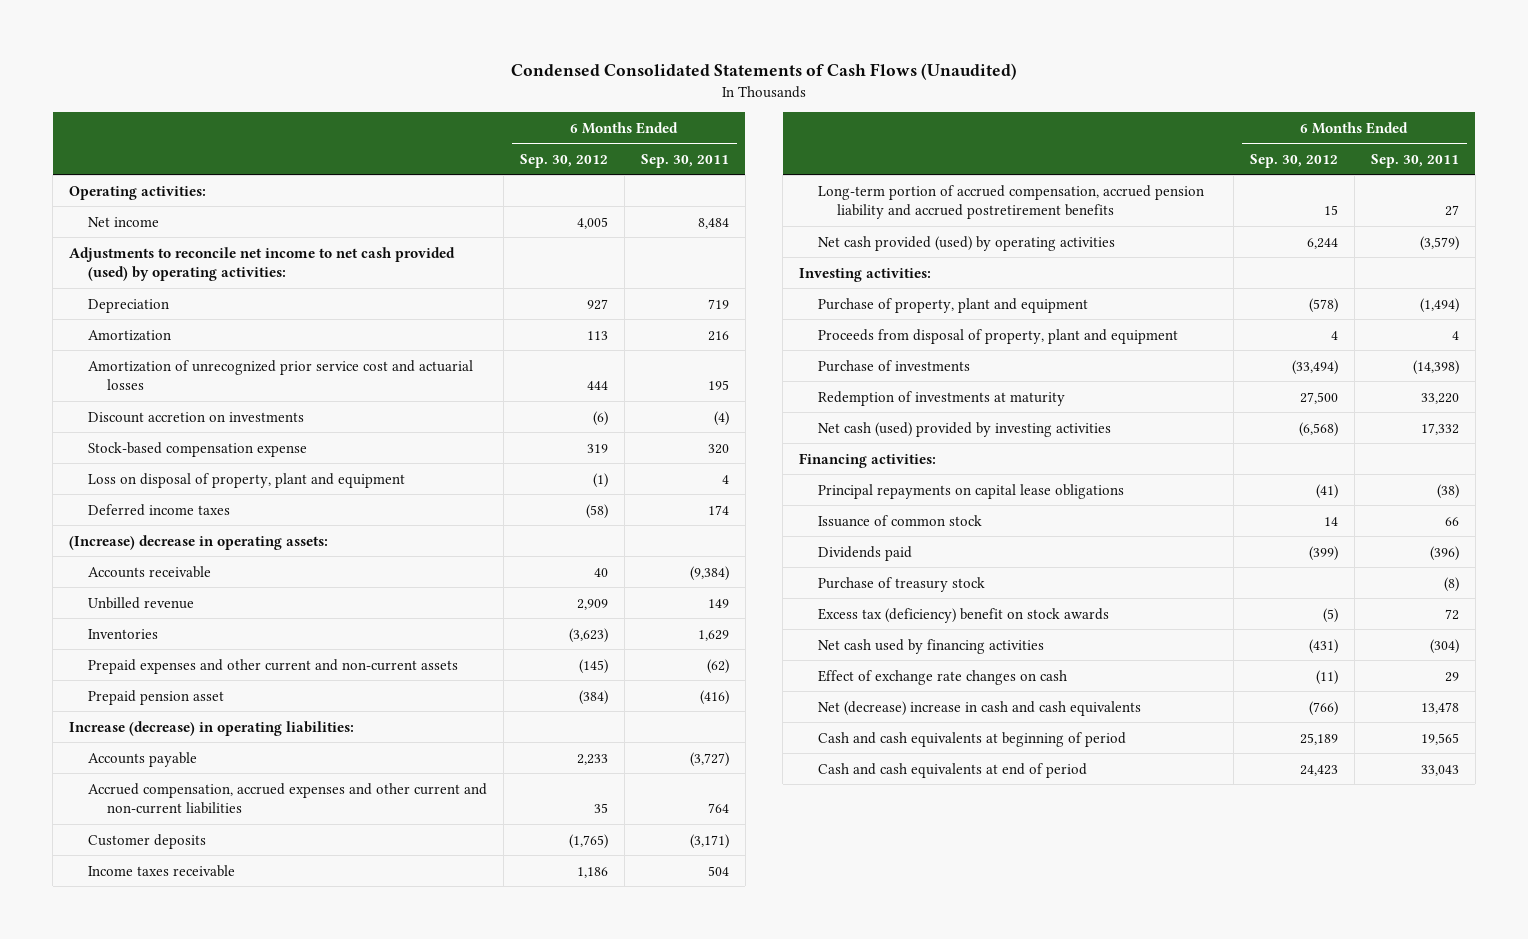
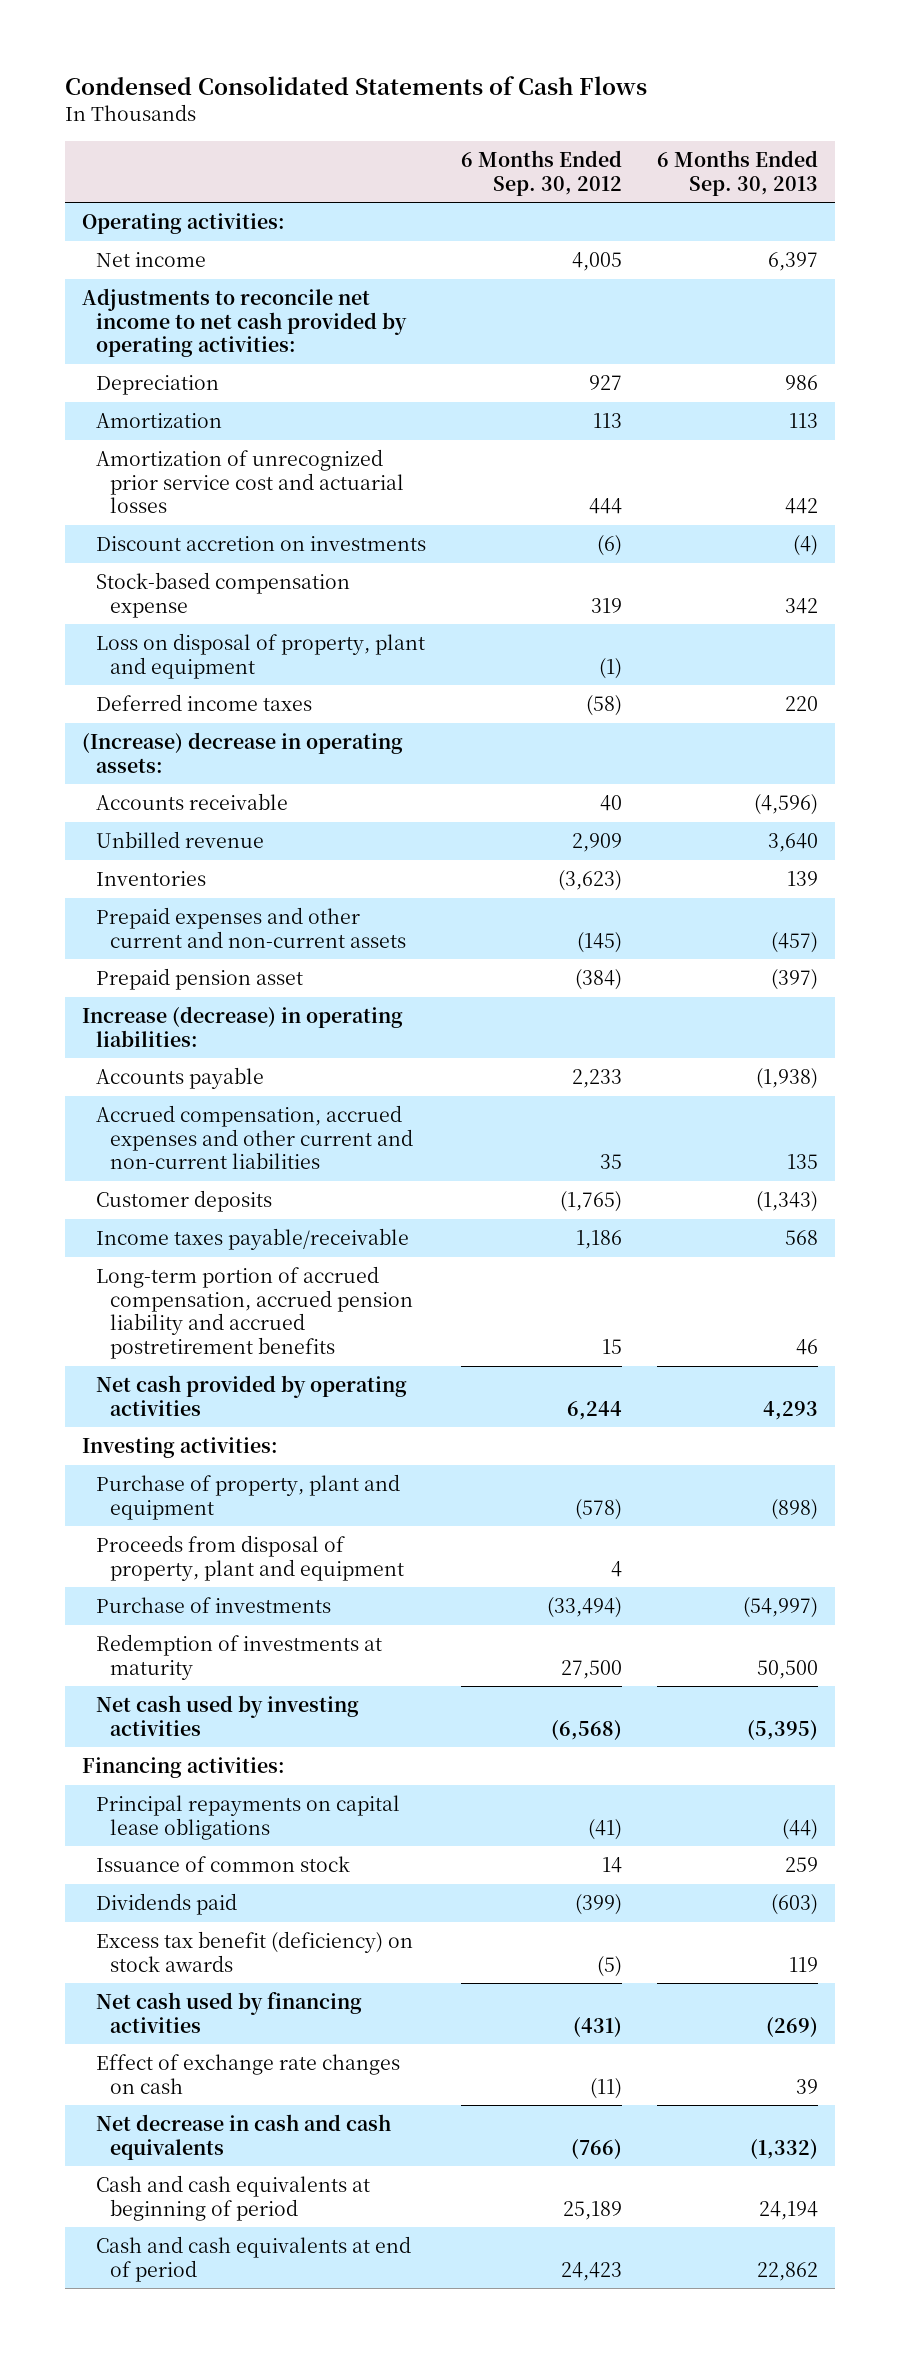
- Condensed Consolidated Statements of Cash Flows (Unaudited)
+ Condensed Consolidated Statements of Cash Flows
- | 6 Months Ended Sep. 30, 2012 | 6 Months Ended Sep. 30, 2011
+ | 6 Months Ended Sep. 30, 2012 | 6 Months Ended Sep. 30, 2013
- Adjustments to reconcile net income to net cash provided (used) by operating activities:
+ Adjustments to reconcile net income to net cash provided by operating activities:
- Income taxes receivable | 1,186 | 504
+ Income taxes payable/receivable | 1,186 | 568
- Net cash provided (used) by operating activities | 6,244 | (3,579)
+ Net cash provided by operating activities | 6,244 | 4,293
- Net cash (used) provided by investing activities | (6,568) | 17,332
+ Net cash used by investing activities | (6,568) | (5,395)
- Purchase of treasury stock | | (8)
- Excess tax (deficiency) benefit on stock awards | (5) | 72
+ Excess tax benefit (deficiency) on stock awards | (5) | 119
- Net (decrease) increase in cash and cash equivalents | (766) | 13,478
+ Net decrease in cash and cash equivalents | (766) | (1,332)

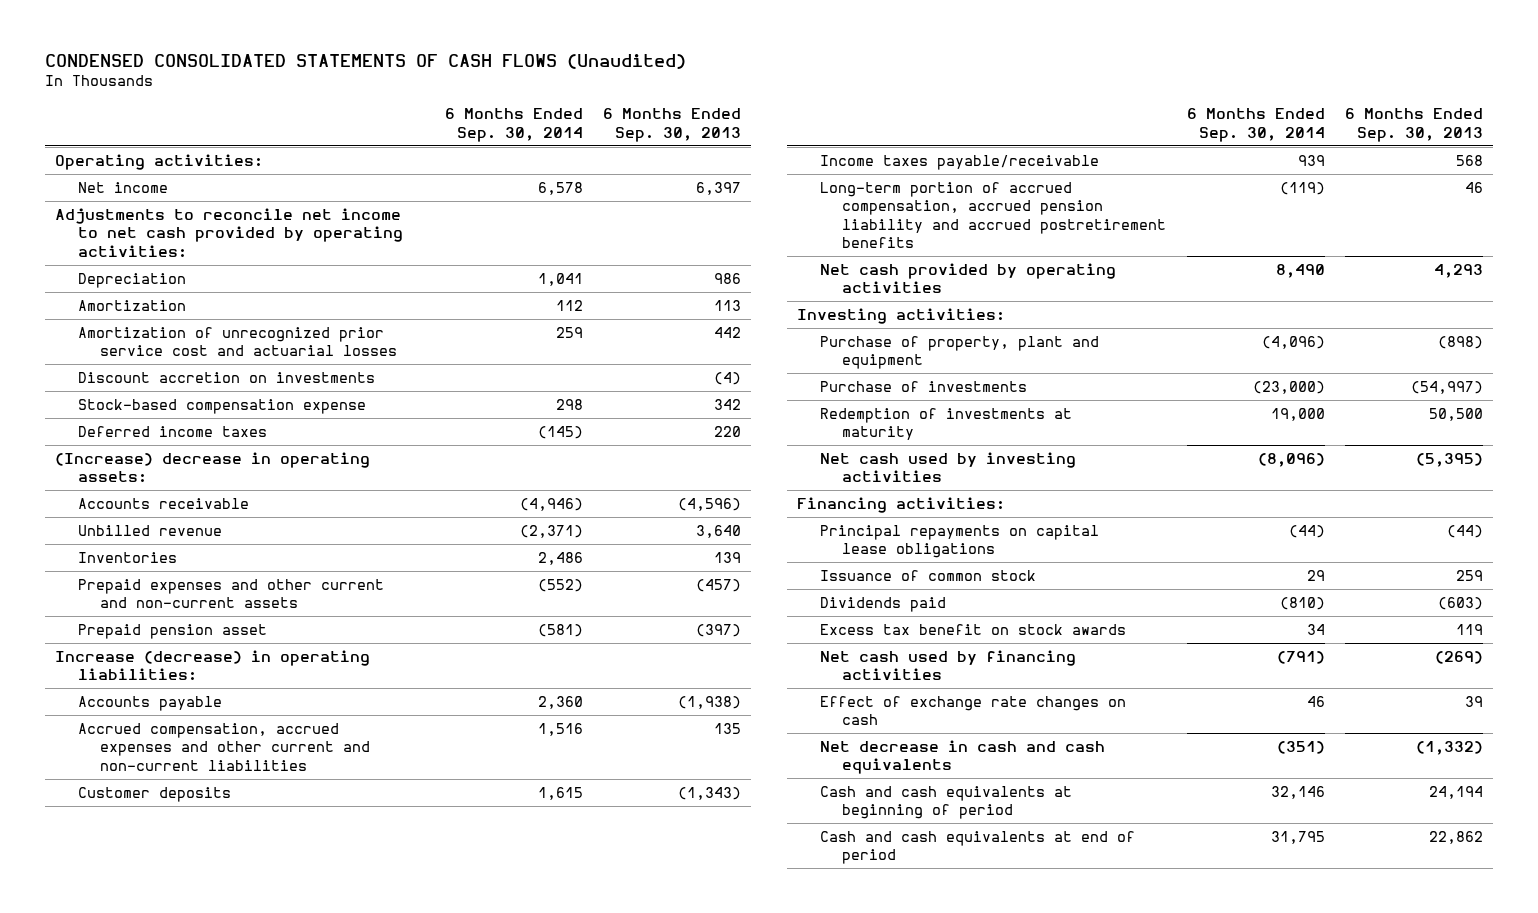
- Condensed Consolidated Statements of Cash Flows
+ CONDENSED CONSOLIDATED STATEMENTS OF CASH FLOWS (Unaudited)
- | 6 Months Ended Sep. 30, 2012 | 6 Months Ended Sep. 30, 2013
+ | 6 Months Ended Sep. 30, 2014 | 6 Months Ended Sep. 30, 2013
- Loss on disposal of property, plant and equipment | (1) |
- Proceeds from disposal of property, plant and equipment | 4 |
- Excess tax benefit (deficiency) on stock awards | (5) | 119
+ Excess tax benefit on stock awards | 34 | 119

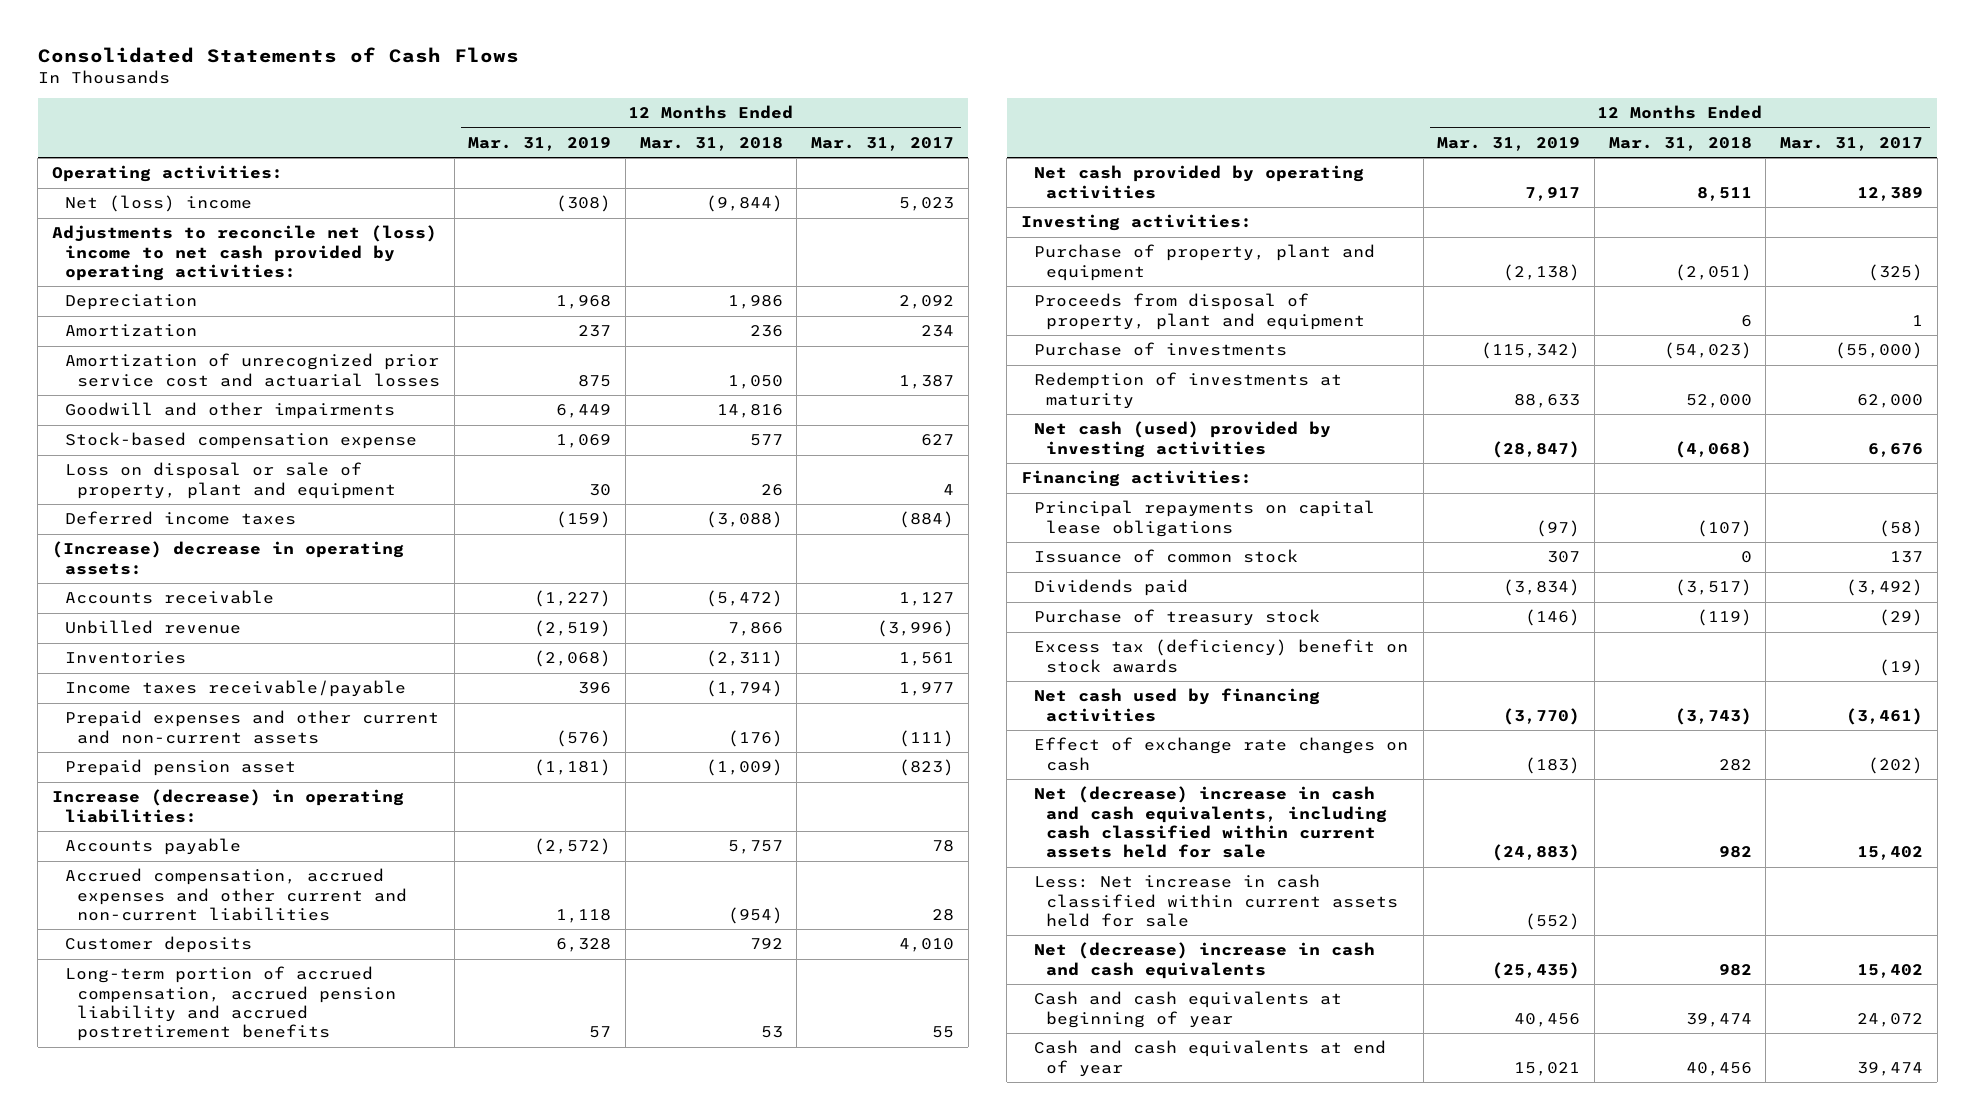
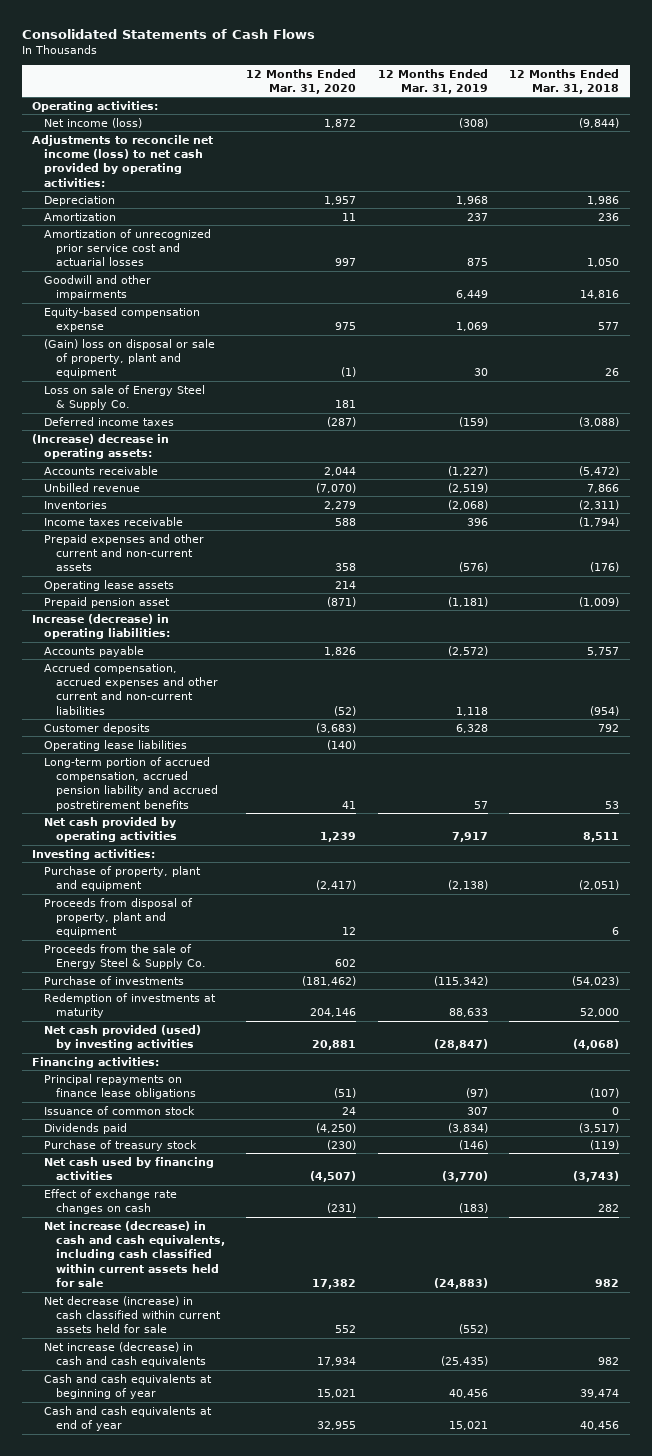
- | 12 Months Ended Mar. 31, 2019 | 12 Months Ended Mar. 31, 2018 | 12 Months Ended Mar. 31, 2017
+ | 12 Months Ended Mar. 31, 2020 | 12 Months Ended Mar. 31, 2019 | 12 Months Ended Mar. 31, 2018
- Net (loss) income | (308) | (9,844) | 5,023
- Adjustments to reconcile net (loss) income to net cash provided by operating activities:
+ Net income (loss) | 1,872 | (308) | (9,844)
+ Adjustments to reconcile net income (loss) to net cash provided by operating activities:
- Stock-based compensation expense | 1,069 | 577 | 627
- Loss on disposal or sale of property, plant and equipment | 30 | 26 | 4
+ Equity-based compensation expense | 975 | 1,069 | 577
+ (Gain) loss on disposal or sale of property, plant and equipment | (1) | 30 | 26
+ Loss on sale of Energy Steel & Supply Co. | 181 | |
- Income taxes receivable/payable | 396 | (1,794) | 1,977
+ Income taxes receivable | 588 | 396 | (1,794)
+ Operating lease assets | 214 | |
+ Operating lease liabilities | (140) | |
+ Proceeds from the sale of Energy Steel & Supply Co. | 602 | |
- Net cash (used) provided by investing activities | (28,847) | (4,068) | 6,676
+ Net cash provided (used) by investing activities | 20,881 | (28,847) | (4,068)
- Principal repayments on capital lease obligations | (97) | (107) | (58)
+ Principal repayments on finance lease obligations | (51) | (97) | (107)
- Excess tax (deficiency) benefit on stock awards | | | (19)
- Net (decrease) increase in cash and cash equivalents, including cash classified within current assets held for sale | (24,883) | 982 | 15,402
- Less: Net increase in cash classified within current assets held for sale | (552) | |
- Net (decrease) increase in cash and cash equivalents | (25,435) | 982 | 15,402
+ Net increase (decrease) in cash and cash equivalents, including cash classified within current assets held for sale | 17,382 | (24,883) | 982
+ Net decrease (increase) in cash classified within current assets held for sale | 552 | (552) |
+ Net increase (decrease) in cash and cash equivalents | 17,934 | (25,435) | 982

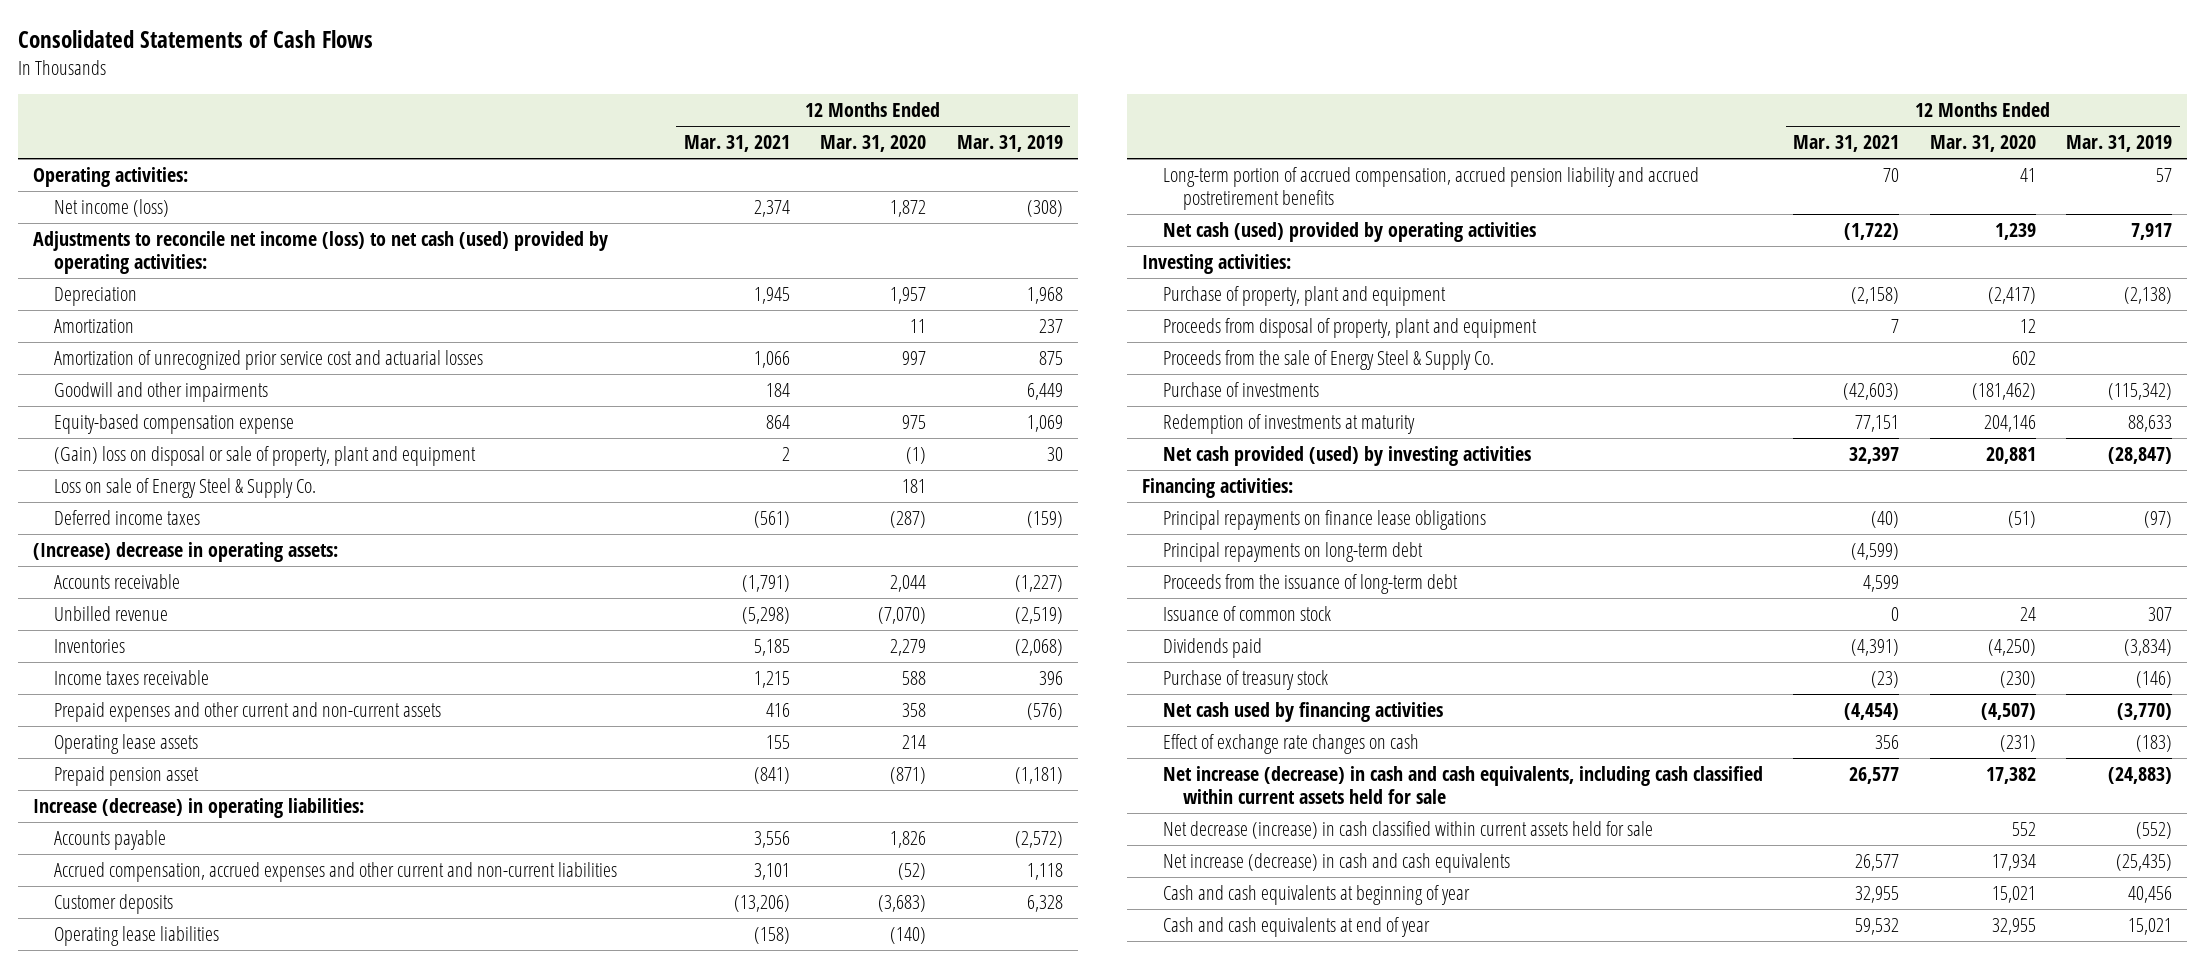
- | 12 Months Ended Mar. 31, 2020 | 12 Months Ended Mar. 31, 2019 | 12 Months Ended Mar. 31, 2018
+ | 12 Months Ended Mar. 31, 2021 | 12 Months Ended Mar. 31, 2020 | 12 Months Ended Mar. 31, 2019
- Adjustments to reconcile net income (loss) to net cash provided by operating activities:
+ Adjustments to reconcile net income (loss) to net cash (used) provided by operating activities:
- Net cash provided by operating activities | 1,239 | 7,917 | 8,511
+ Net cash (used) provided by operating activities | (1,722) | 1,239 | 7,917
+ Principal repayments on long-term debt | (4,599) | |
+ Proceeds from the issuance of long-term debt | 4,599 | |

